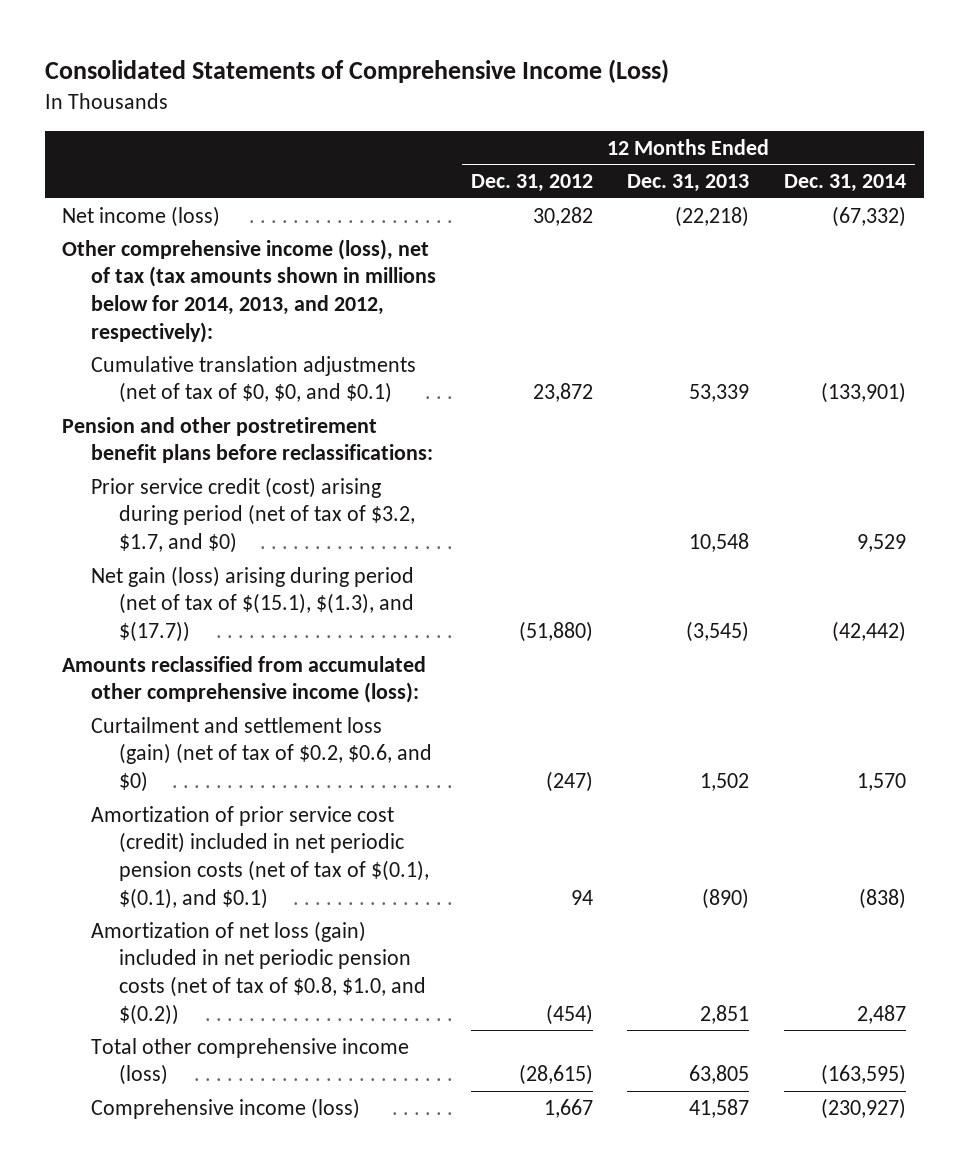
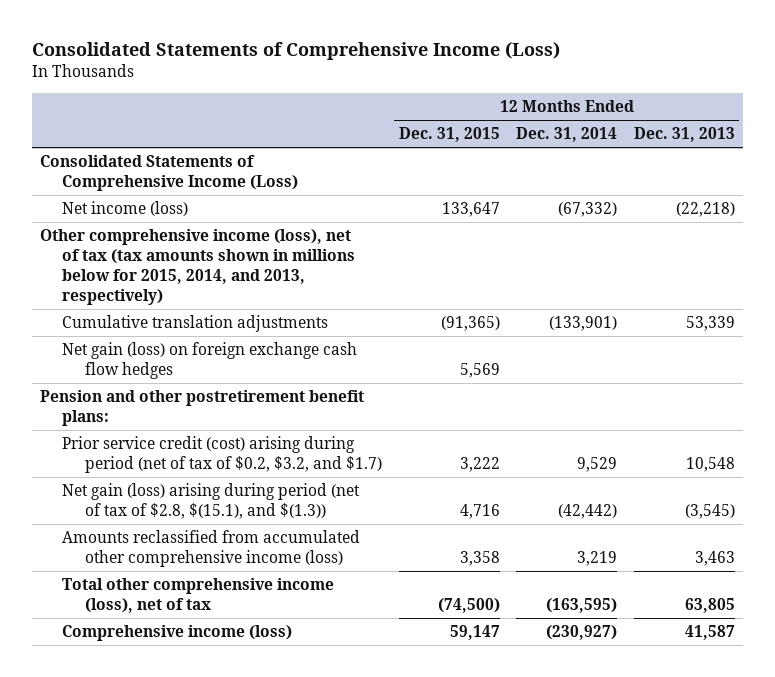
- | 12 Months Ended Dec. 31, 2012 | 12 Months Ended Dec. 31, 2013 | 12 Months Ended Dec. 31, 2014
+ | 12 Months Ended Dec. 31, 2015 | 12 Months Ended Dec. 31, 2014 | 12 Months Ended Dec. 31, 2013
+ Consolidated Statements of Comprehensive Income (Loss)
- Other comprehensive income (loss), net of tax (tax amounts shown in millions below for 2014, 2013, and 2012, respectively):
- Cumulative translation adjustments (net of tax of $0, $0, and $0.1) | 23,872 | 53,339 | (133,901)
- Pension and other postretirement benefit plans before reclassifications:
- Prior service credit (cost) arising during period (net of tax of $3.2, $1.7, and $0) | | 10,548 | 9,529
- Net gain (loss) arising during period (net of tax of $(15.1), $(1.3), and $(17.7)) | (51,880) | (3,545) | (42,442)
- Amounts reclassified from accumulated other comprehensive income (loss):
- Curtailment and settlement loss (gain) (net of tax of $0.2, $0.6, and $0) | (247) | 1,502 | 1,570
- Amortization of prior service cost (credit) included in net periodic pension costs (net of tax of $(0.1), $(0.1), and $0.1) | 94 | (890) | (838)
- Amortization of net loss (gain) included in net periodic pension costs (net of tax of $0.8, $1.0, and $(0.2)) | (454) | 2,851 | 2,487
- Total other comprehensive income (loss) | (28,615) | 63,805 | (163,595)
+ Other comprehensive income (loss), net of tax (tax amounts shown in millions below for 2015, 2014, and 2013, respectively)
+ Cumulative translation adjustments | (91,365) | (133,901) | 53,339
+ Net gain (loss) on foreign exchange cash flow hedges | 5,569 | |
+ Pension and other postretirement benefit plans:
+ Prior service credit (cost) arising during period (net of tax of $0.2, $3.2, and $1.7) | 3,222 | 9,529 | 10,548
+ Net gain (loss) arising during period (net of tax of $2.8, $(15.1), and $(1.3)) | 4,716 | (42,442) | (3,545)
+ Amounts reclassified from accumulated other comprehensive income (loss) | 3,358 | 3,219 | 3,463
+ Total other comprehensive income (loss), net of tax | (74,500) | (163,595) | 63,805

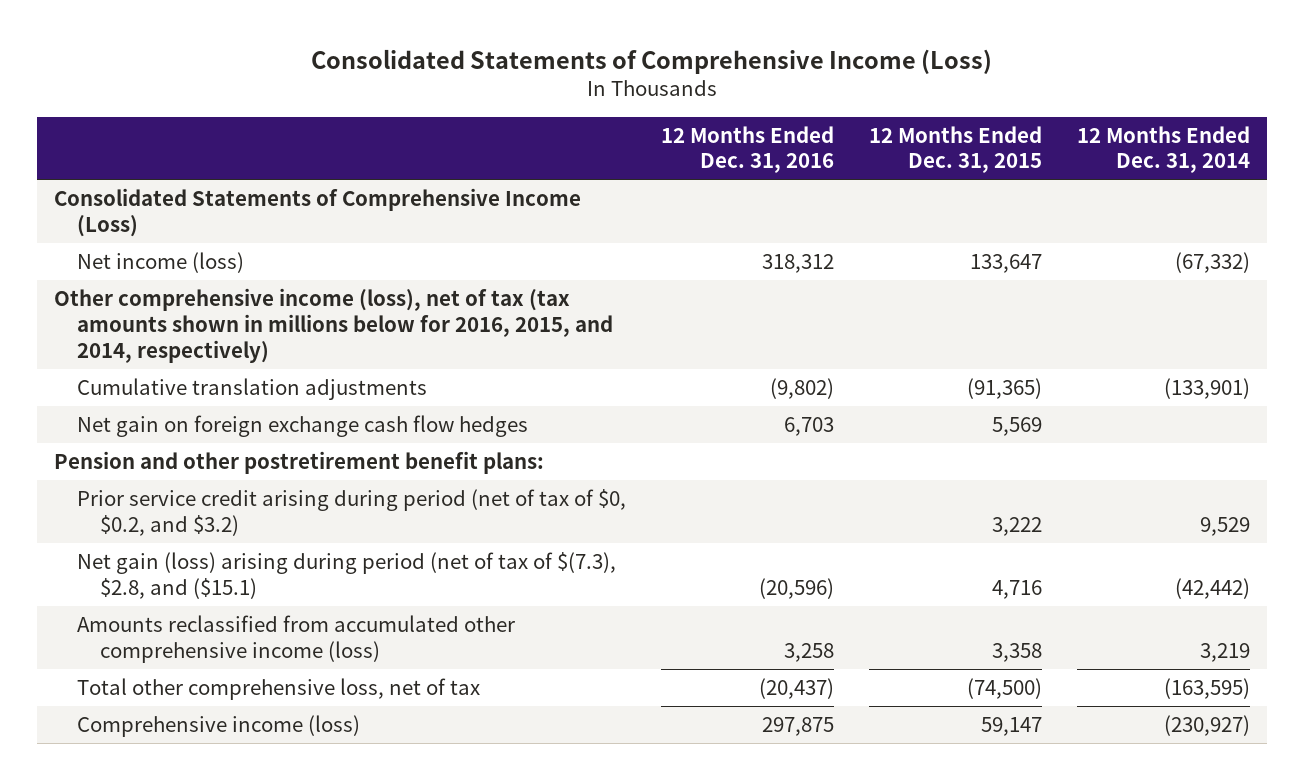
- | 12 Months Ended Dec. 31, 2015 | 12 Months Ended Dec. 31, 2014 | 12 Months Ended Dec. 31, 2013
+ | 12 Months Ended Dec. 31, 2016 | 12 Months Ended Dec. 31, 2015 | 12 Months Ended Dec. 31, 2014
- Other comprehensive income (loss), net of tax (tax amounts shown in millions below for 2015, 2014, and 2013, respectively)
+ Other comprehensive income (loss), net of tax (tax amounts shown in millions below for 2016, 2015, and 2014, respectively)
- Net gain (loss) on foreign exchange cash flow hedges | 5,569 | |
+ Net gain on foreign exchange cash flow hedges | 6,703 | 5,569 |
- Prior service credit (cost) arising during period (net of tax of $0.2, $3.2, and $1.7) | 3,222 | 9,529 | 10,548
- Net gain (loss) arising during period (net of tax of $2.8, $(15.1), and $(1.3)) | 4,716 | (42,442) | (3,545)
+ Prior service credit arising during period (net of tax of $0, $0.2, and $3.2) | | 3,222 | 9,529
+ Net gain (loss) arising during period (net of tax of $(7.3), $2.8, and ($15.1) | (20,596) | 4,716 | (42,442)
- Total other comprehensive income (loss), net of tax | (74,500) | (163,595) | 63,805
+ Total other comprehensive loss, net of tax | (20,437) | (74,500) | (163,595)

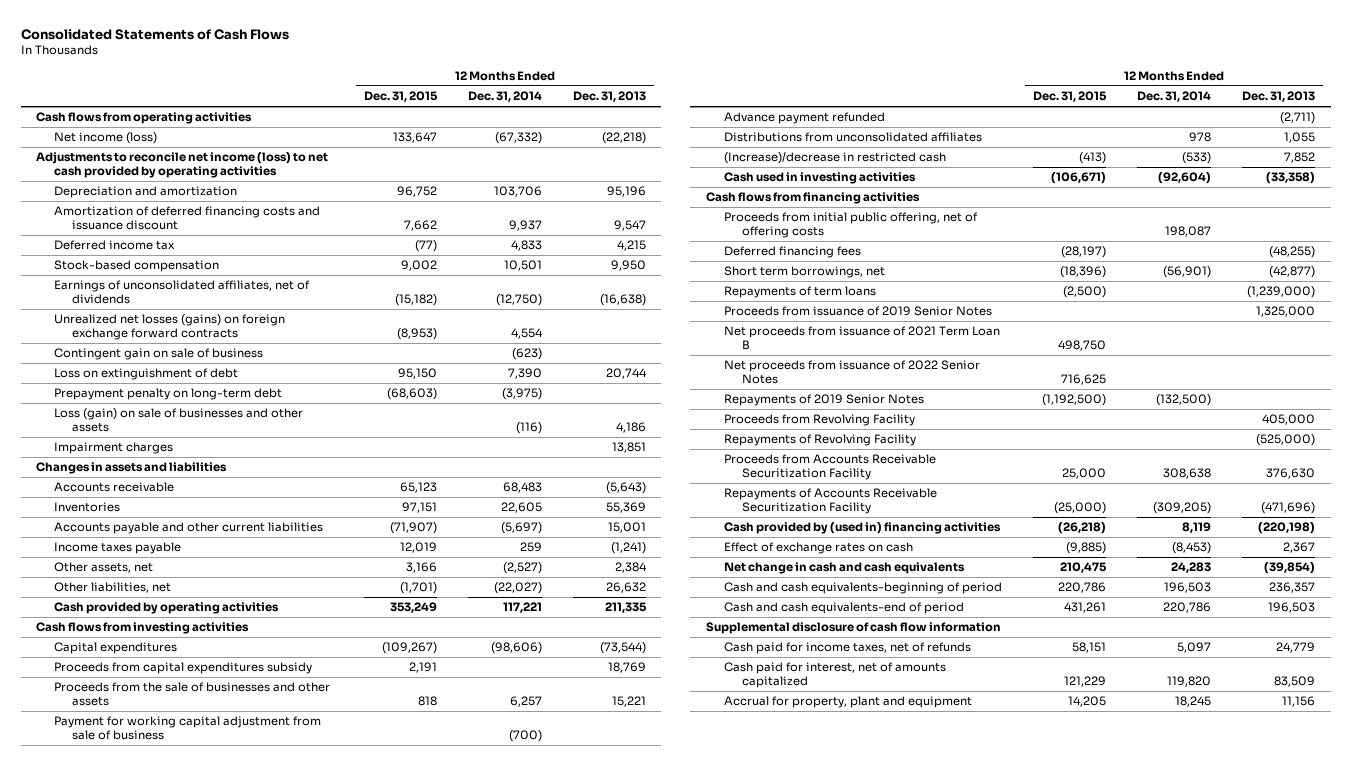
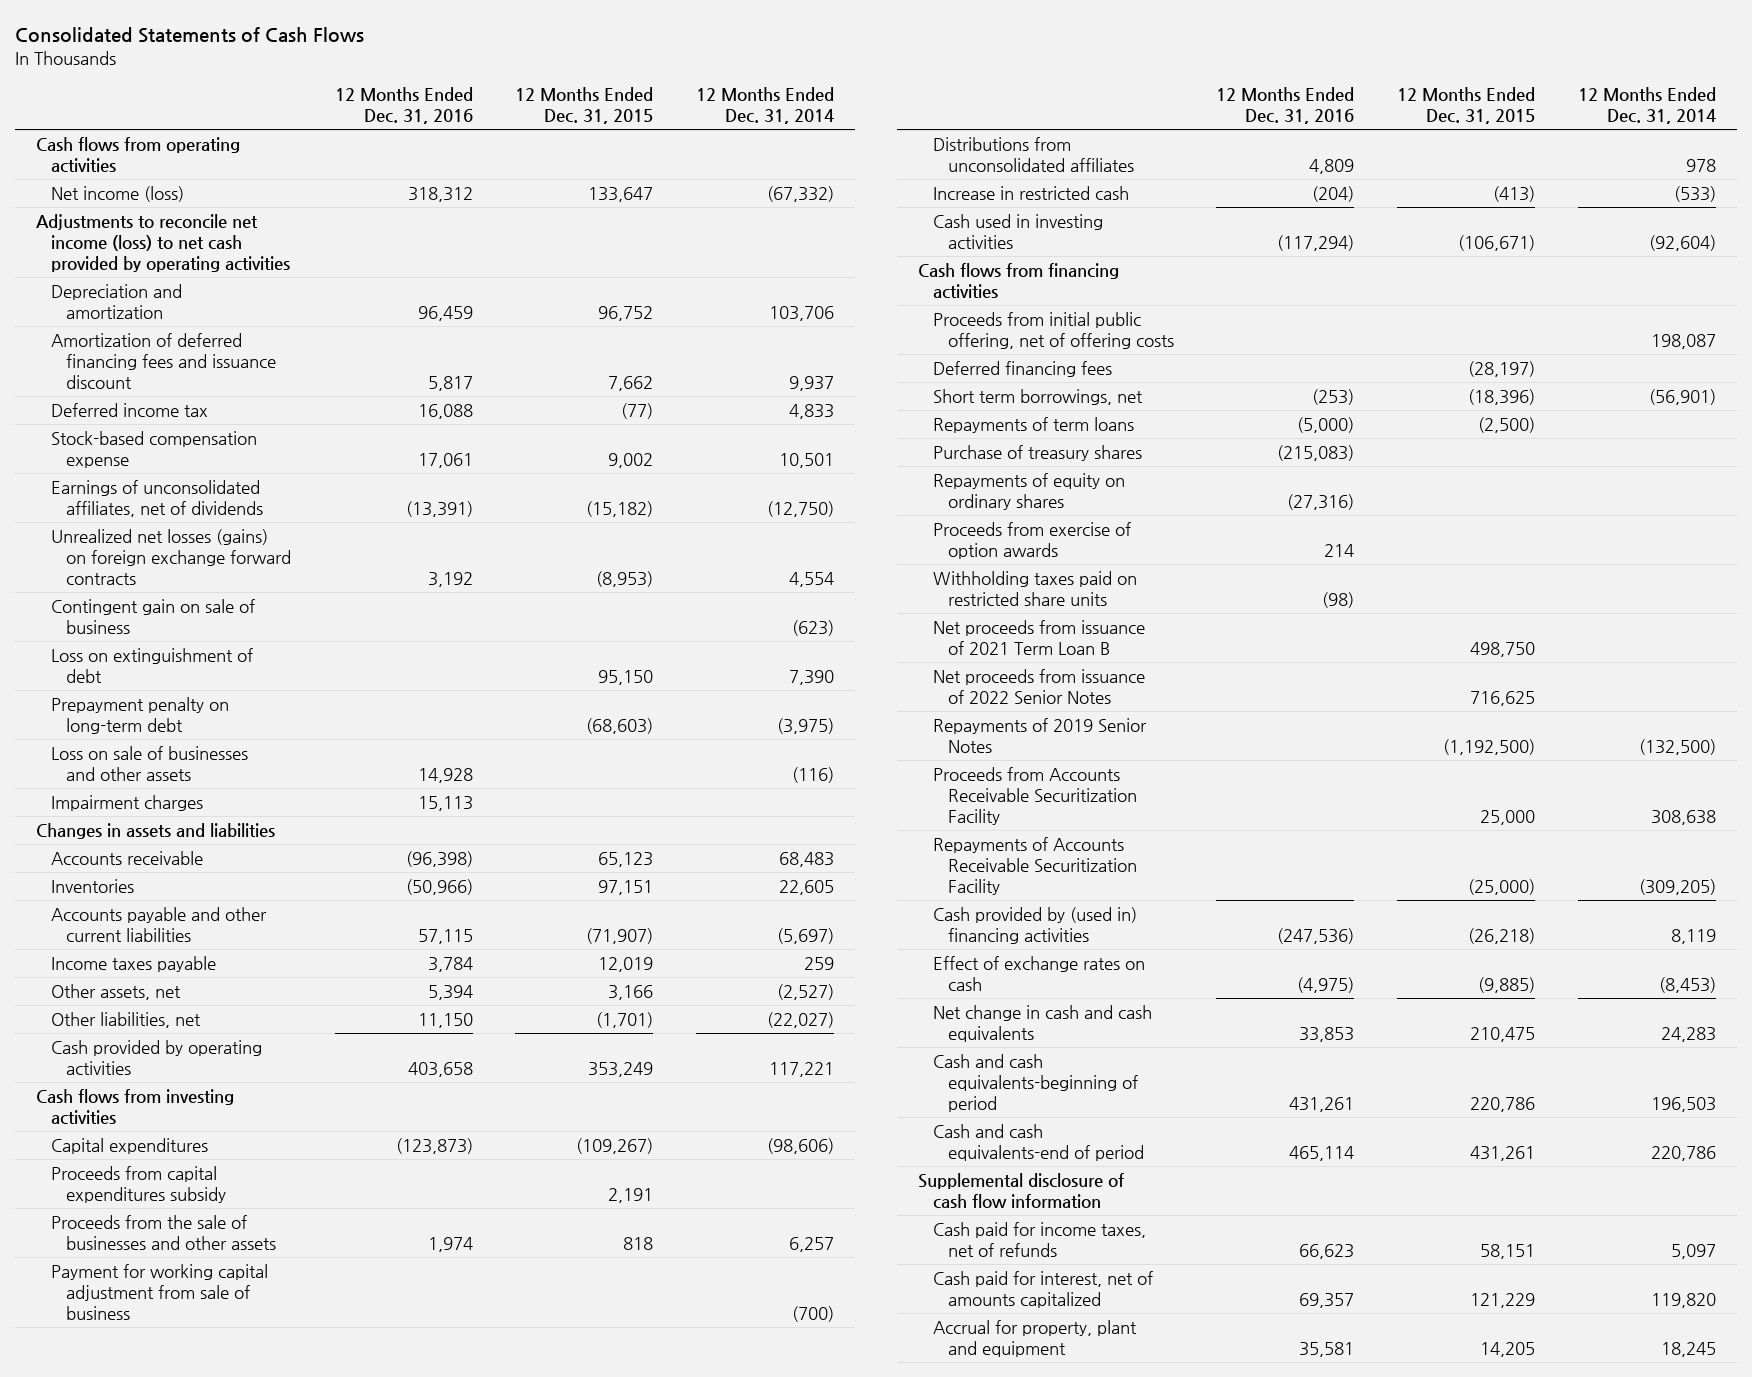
- | 12 Months Ended Dec. 31, 2015 | 12 Months Ended Dec. 31, 2014 | 12 Months Ended Dec. 31, 2013
+ | 12 Months Ended Dec. 31, 2016 | 12 Months Ended Dec. 31, 2015 | 12 Months Ended Dec. 31, 2014
- Amortization of deferred financing costs and issuance discount | 7,662 | 9,937 | 9,547
+ Amortization of deferred financing fees and issuance discount | 5,817 | 7,662 | 9,937
- Stock-based compensation | 9,002 | 10,501 | 9,950
+ Stock-based compensation expense | 17,061 | 9,002 | 10,501
- Loss (gain) on sale of businesses and other assets | | (116) | 4,186
+ Loss on sale of businesses and other assets | 14,928 | | (116)
- Advance payment refunded | | | (2,711)
- (Increase)/decrease in restricted cash | (413) | (533) | 7,852
+ Increase in restricted cash | (204) | (413) | (533)
- Proceeds from issuance of 2019 Senior Notes | | | 1,325,000
+ Purchase of treasury shares | (215,083) | |
+ Repayments of equity on ordinary shares | (27,316) | |
+ Proceeds from exercise of option awards | 214 | |
+ Withholding taxes paid on restricted share units | (98) | |
- Proceeds from Revolving Facility | | | 405,000
- Repayments of Revolving Facility | | | (525,000)

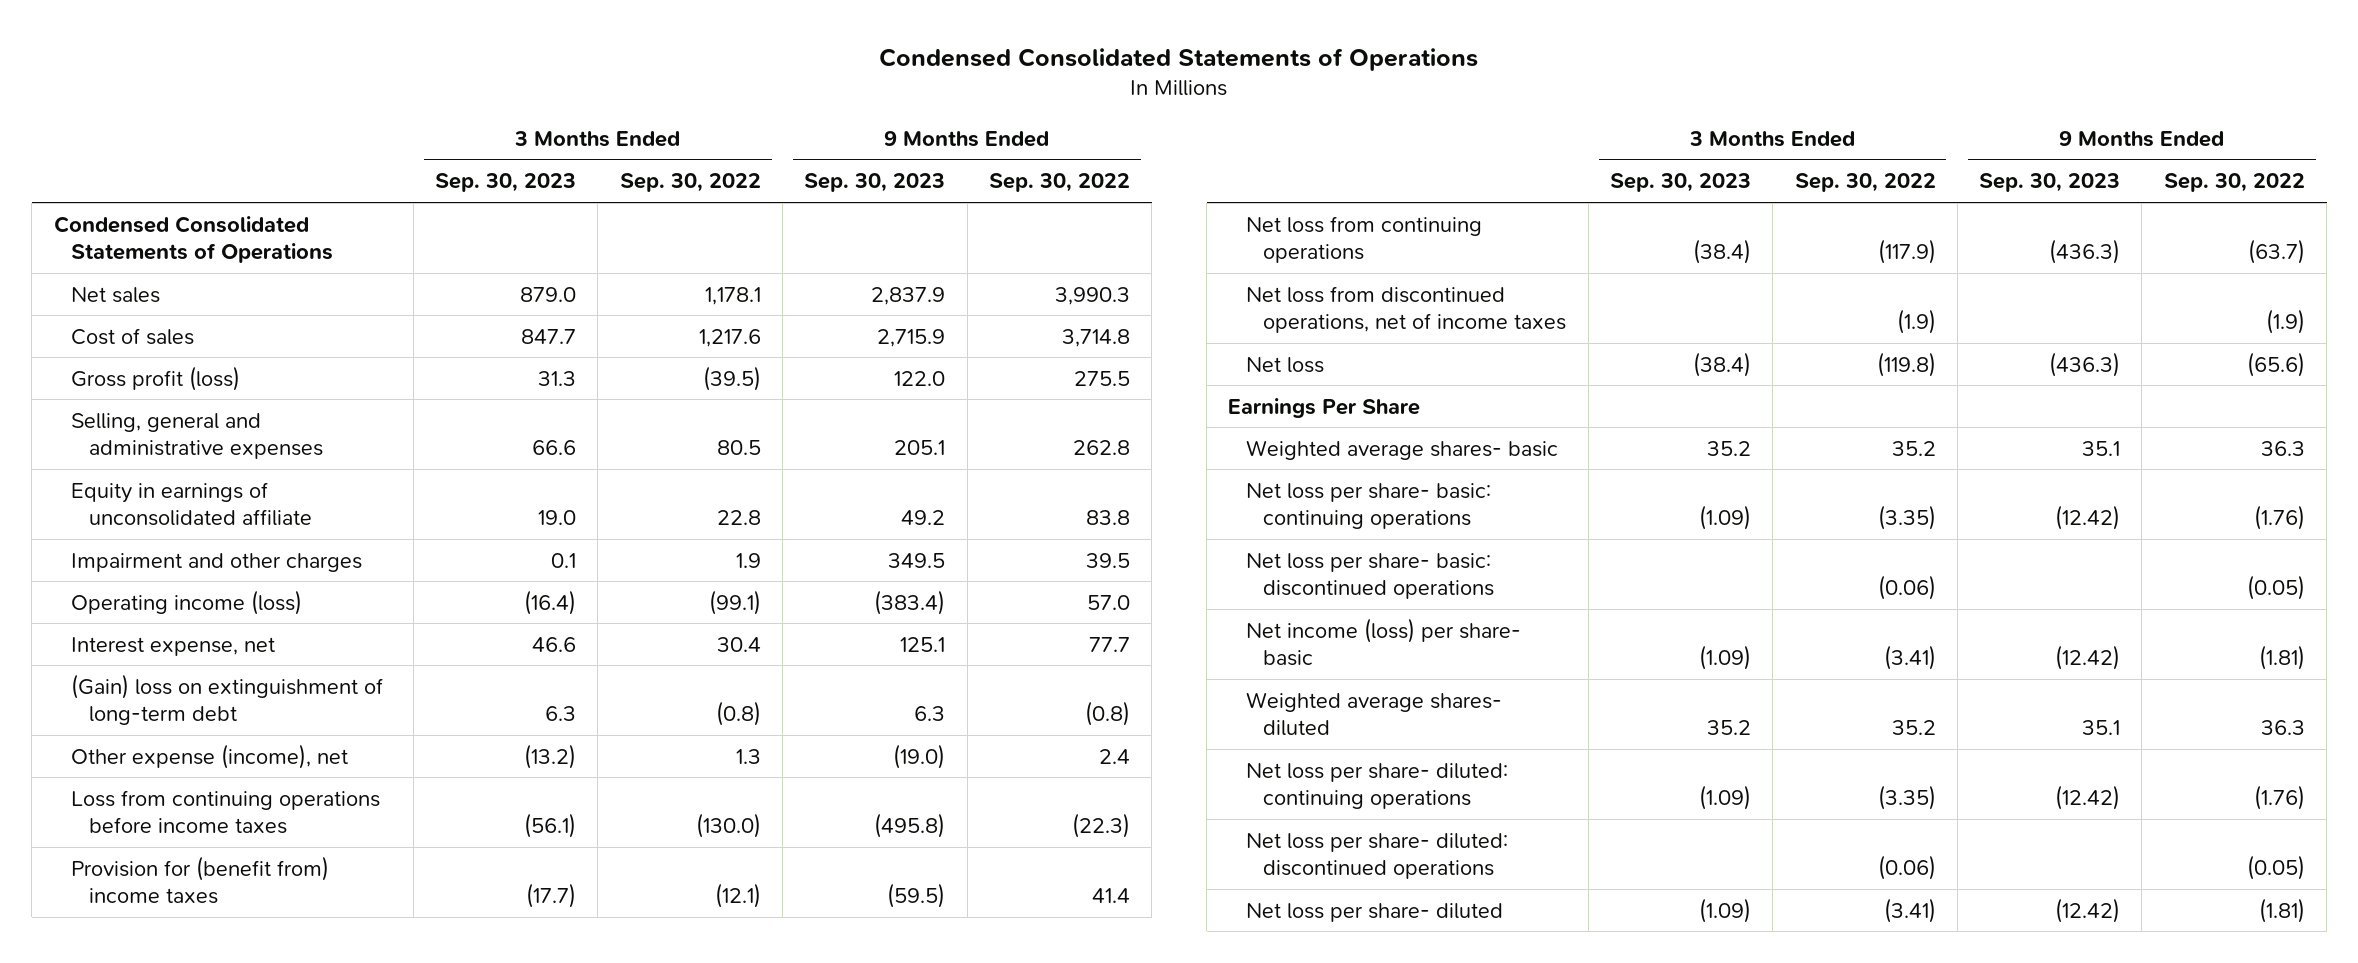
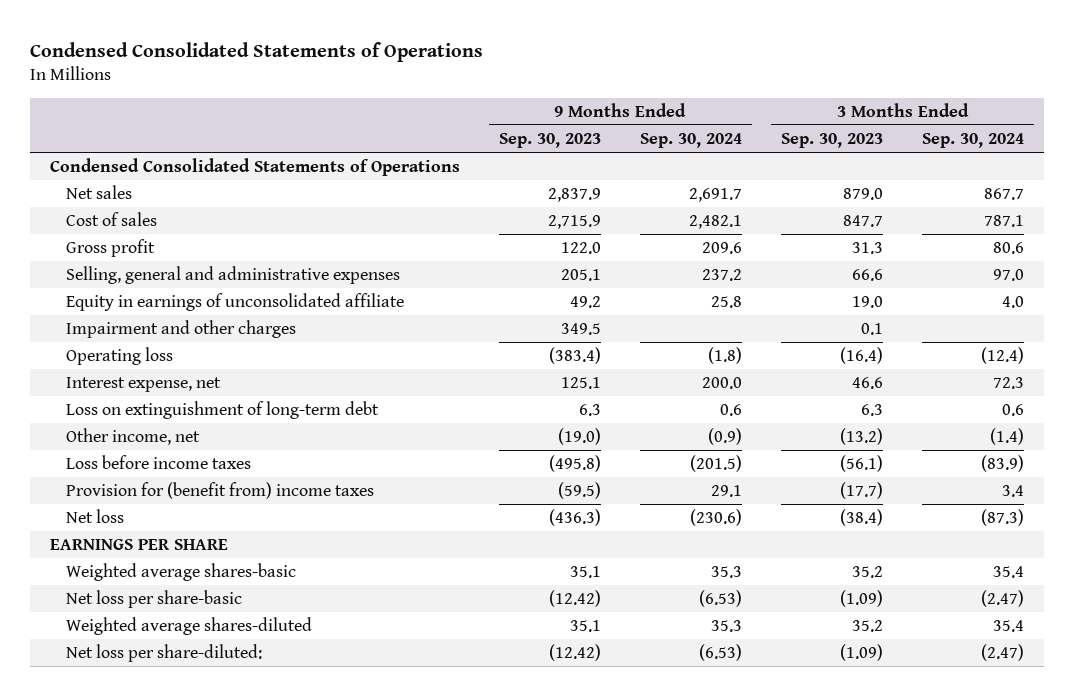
- | 3 Months Ended Sep. 30, 2023 | 3 Months Ended Sep. 30, 2022 | 9 Months Ended Sep. 30, 2023 | 9 Months Ended Sep. 30, 2022
+ | 9 Months Ended Sep. 30, 2023 | 9 Months Ended Sep. 30, 2024 | 3 Months Ended Sep. 30, 2023 | 3 Months Ended Sep. 30, 2024
- Gross profit (loss) | 31.3 | (39.5) | 122.0 | 275.5
+ Gross profit | 122.0 | 209.6 | 31.3 | 80.6
- Operating income (loss) | (16.4) | (99.1) | (383.4) | 57.0
+ Operating loss | (383.4) | (1.8) | (16.4) | (12.4)
- (Gain) loss on extinguishment of long-term debt | 6.3 | (0.8) | 6.3 | (0.8)
- Other expense (income), net | (13.2) | 1.3 | (19.0) | 2.4
- Loss from continuing operations before income taxes | (56.1) | (130.0) | (495.8) | (22.3)
+ Loss on extinguishment of long-term debt | 6.3 | 0.6 | 6.3 | 0.6
+ Other income, net | (19.0) | (0.9) | (13.2) | (1.4)
+ Loss before income taxes | (495.8) | (201.5) | (56.1) | (83.9)
- Net loss from continuing operations | (38.4) | (117.9) | (436.3) | (63.7)
- Net loss from discontinued operations, net of income taxes | | (1.9) | | (1.9)
- Earnings Per Share
- Weighted average shares- basic | 35.2 | 35.2 | 35.1 | 36.3
- Net loss per share- basic: continuing operations | (1.09) | (3.35) | (12.42) | (1.76)
- Net loss per share- basic: discontinued operations | | (0.06) | | (0.05)
- Net income (loss) per share- basic | (1.09) | (3.41) | (12.42) | (1.81)
- Weighted average shares- diluted | 35.2 | 35.2 | 35.1 | 36.3
- Net loss per share- diluted: continuing operations | (1.09) | (3.35) | (12.42) | (1.76)
- Net loss per share- diluted: discontinued operations | | (0.06) | | (0.05)
- Net loss per share- diluted | (1.09) | (3.41) | (12.42) | (1.81)
+ EARNINGS PER SHARE
+ Weighted average shares-basic | 35.1 | 35.3 | 35.2 | 35.4
+ Net loss per share-basic | (12.42) | (6.53) | (1.09) | (2.47)
+ Weighted average shares-diluted | 35.1 | 35.3 | 35.2 | 35.4
+ Net loss per share-diluted: | (12.42) | (6.53) | (1.09) | (2.47)

